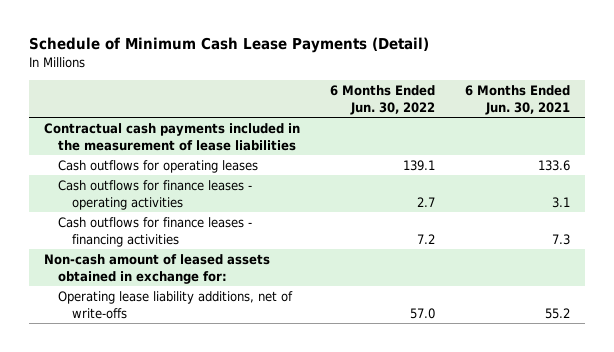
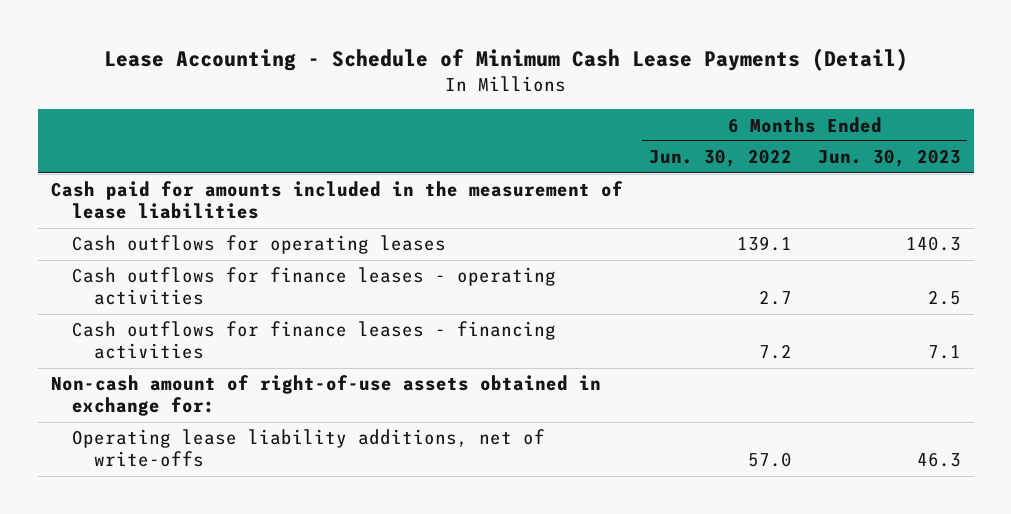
- Schedule of Minimum Cash Lease Payments (Detail)
+ Lease Accounting - Schedule of Minimum Cash Lease Payments (Detail)
- | 6 Months Ended Jun. 30, 2022 | 6 Months Ended Jun. 30, 2021
+ | 6 Months Ended Jun. 30, 2022 | 6 Months Ended Jun. 30, 2023
- Contractual cash payments included in the measurement of lease liabilities
+ Cash paid for amounts included in the measurement of lease liabilities
- Non-cash amount of leased assets obtained in exchange for:
+ Non-cash amount of right-of-use assets obtained in exchange for:

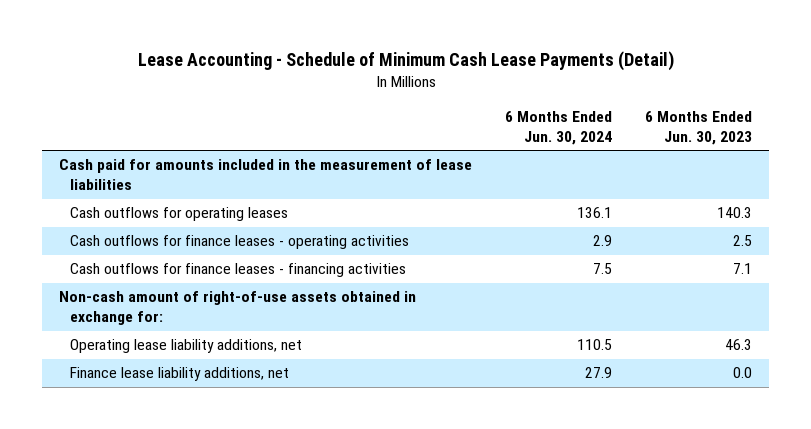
- | 6 Months Ended Jun. 30, 2022 | 6 Months Ended Jun. 30, 2023
+ | 6 Months Ended Jun. 30, 2024 | 6 Months Ended Jun. 30, 2023
- Operating lease liability additions, net of write-offs | 57.0 | 46.3
+ Operating lease liability additions, net | 110.5 | 46.3
+ Finance lease liability additions, net | 27.9 | 0.0

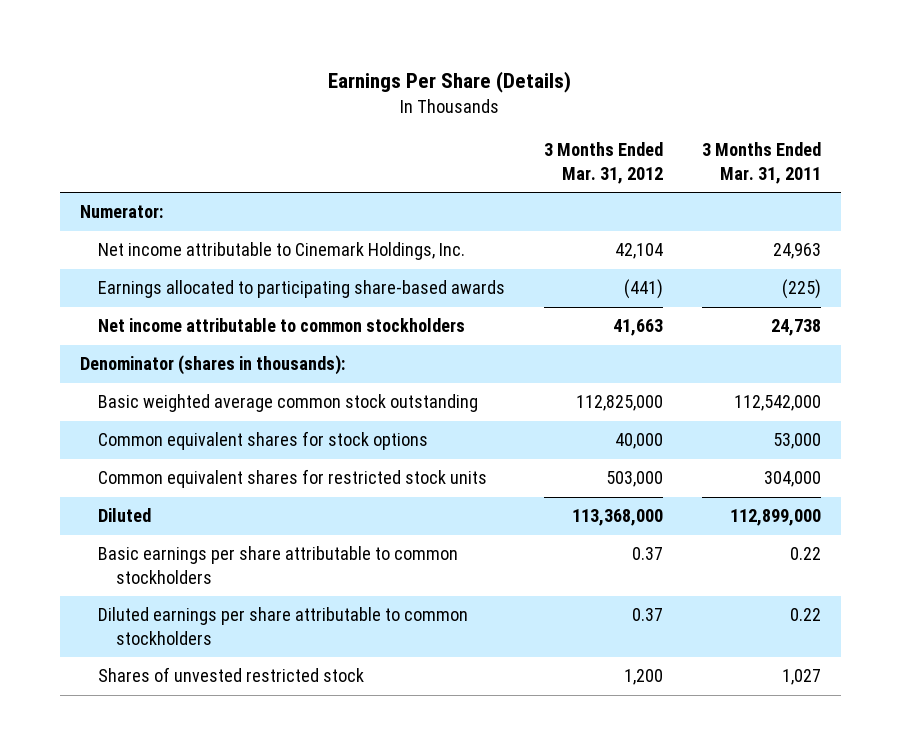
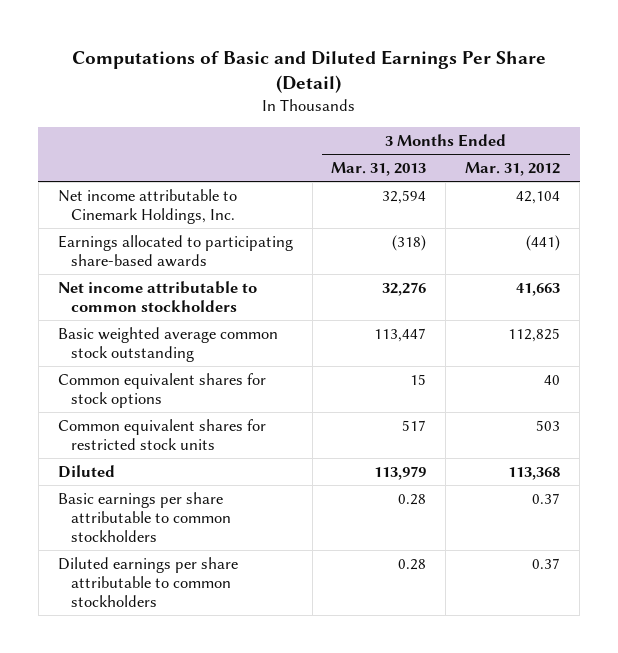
- Earnings Per Share (Details)
+ Computations of Basic and Diluted Earnings Per Share (Detail)
- | 3 Months Ended Mar. 31, 2012 | 3 Months Ended Mar. 31, 2011
+ | 3 Months Ended Mar. 31, 2013 | 3 Months Ended Mar. 31, 2012
- Numerator:
- Denominator (shares in thousands):
- Basic weighted average common stock outstanding | 112,825,000 | 112,542,000
- Common equivalent shares for stock options | 40,000 | 53,000
- Common equivalent shares for restricted stock units | 503,000 | 304,000
- Diluted | 113,368,000 | 112,899,000
+ Basic weighted average common stock outstanding | 113,447 | 112,825
+ Common equivalent shares for stock options | 15 | 40
+ Common equivalent shares for restricted stock units | 517 | 503
+ Diluted | 113,979 | 113,368
- Shares of unvested restricted stock | 1,200 | 1,027

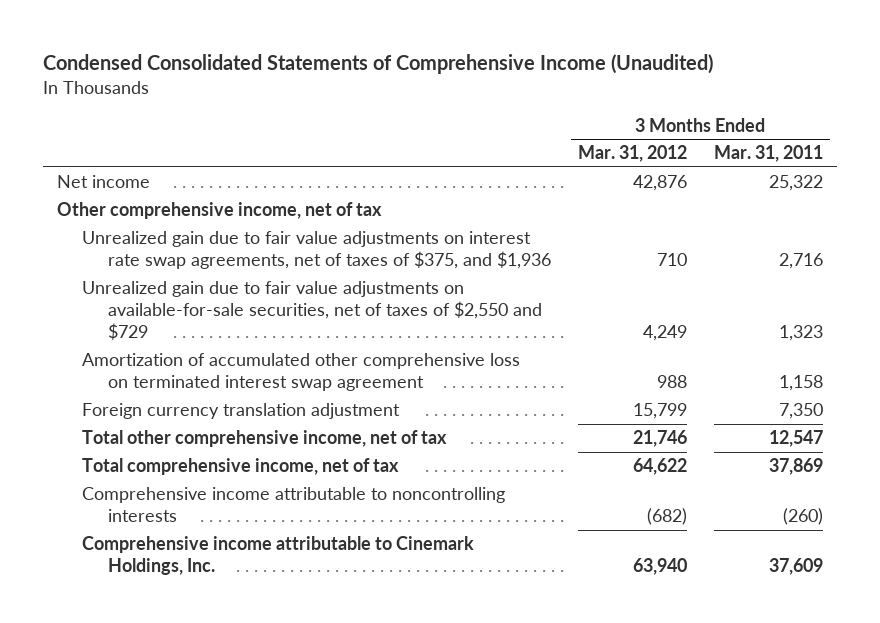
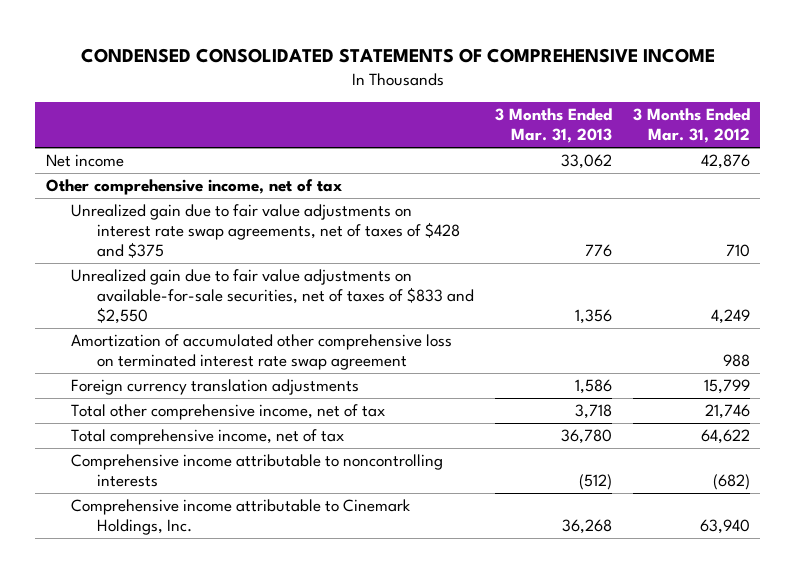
- Condensed Consolidated Statements of Comprehensive Income (Unaudited)
+ CONDENSED CONSOLIDATED STATEMENTS OF COMPREHENSIVE INCOME
- | 3 Months Ended Mar. 31, 2012 | 3 Months Ended Mar. 31, 2011
+ | 3 Months Ended Mar. 31, 2013 | 3 Months Ended Mar. 31, 2012
- Unrealized gain due to fair value adjustments on interest rate swap agreements, net of taxes of $375, and $1,936 | 710 | 2,716
- Unrealized gain due to fair value adjustments on available-for-sale securities, net of taxes of $2,550 and $729 | 4,249 | 1,323
- Amortization of accumulated other comprehensive loss on terminated interest swap agreement | 988 | 1,158
- Foreign currency translation adjustment | 15,799 | 7,350
+ Unrealized gain due to fair value adjustments on interest rate swap agreements, net of taxes of $428 and $375 | 776 | 710
+ Unrealized gain due to fair value adjustments on available-for-sale securities, net of taxes of $833 and $2,550 | 1,356 | 4,249
+ Amortization of accumulated other comprehensive loss on terminated interest rate swap agreement | | 988
+ Foreign currency translation adjustments | 1,586 | 15,799

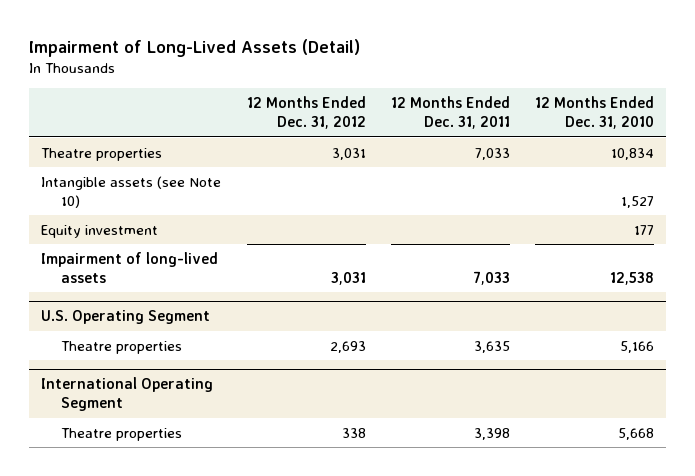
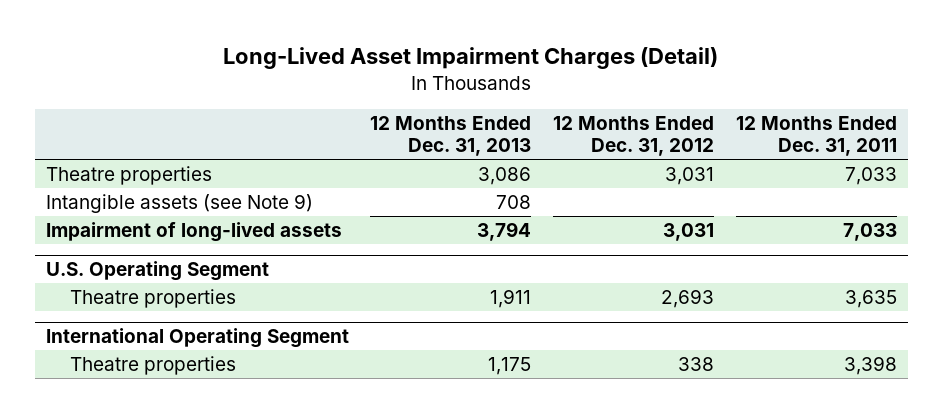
- Impairment of Long-Lived Assets (Detail)
+ Long-Lived Asset Impairment Charges (Detail)
- | 12 Months Ended Dec. 31, 2012 | 12 Months Ended Dec. 31, 2011 | 12 Months Ended Dec. 31, 2010
+ | 12 Months Ended Dec. 31, 2013 | 12 Months Ended Dec. 31, 2012 | 12 Months Ended Dec. 31, 2011
- Intangible assets (see Note 10) | | | 1,527
- Equity investment | | | 177
+ Intangible assets (see Note 9) | 708 | |

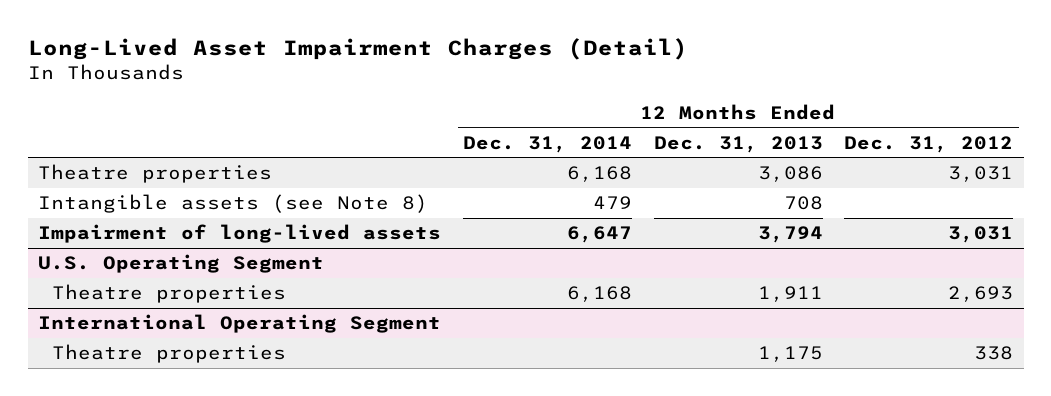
- | 12 Months Ended Dec. 31, 2013 | 12 Months Ended Dec. 31, 2012 | 12 Months Ended Dec. 31, 2011
+ | 12 Months Ended Dec. 31, 2014 | 12 Months Ended Dec. 31, 2013 | 12 Months Ended Dec. 31, 2012
- Intangible assets (see Note 9) | 708 | |
+ Intangible assets (see Note 8) | 479 | 708 |

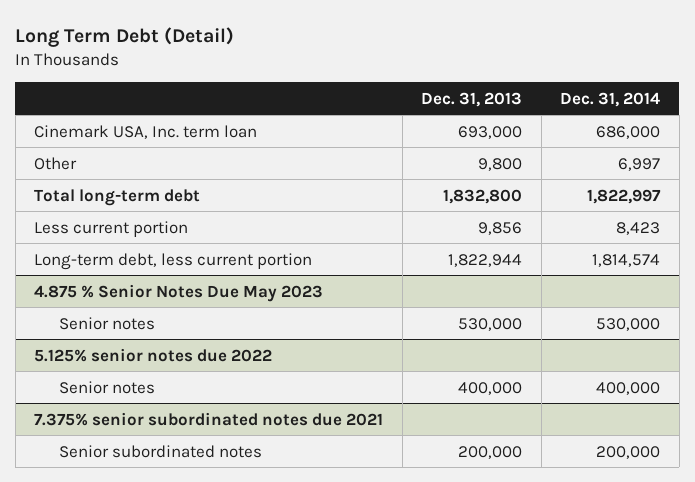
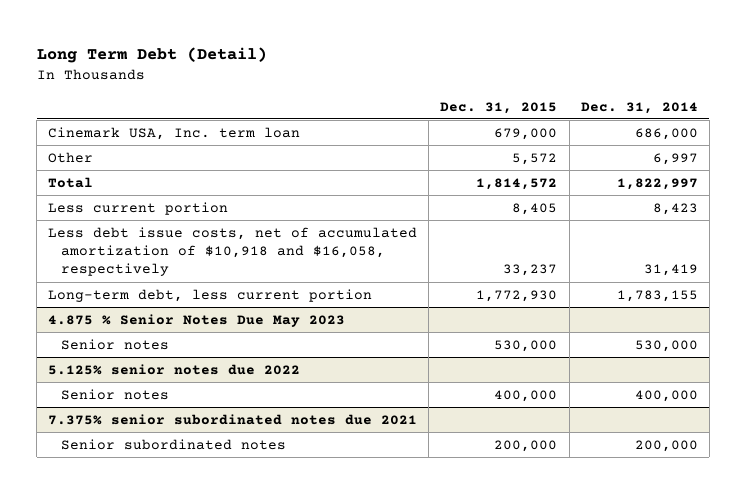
- | Dec. 31, 2013 | Dec. 31, 2014
+ | Dec. 31, 2015 | Dec. 31, 2014
- Total long-term debt | 1,832,800 | 1,822,997
+ Total | 1,814,572 | 1,822,997
- Long-term debt, less current portion | 1,822,944 | 1,814,574
+ Less debt issue costs, net of accumulated amortization of $10,918 and $16,058, respectively | 33,237 | 31,419
+ Long-term debt, less current portion | 1,772,930 | 1,783,155

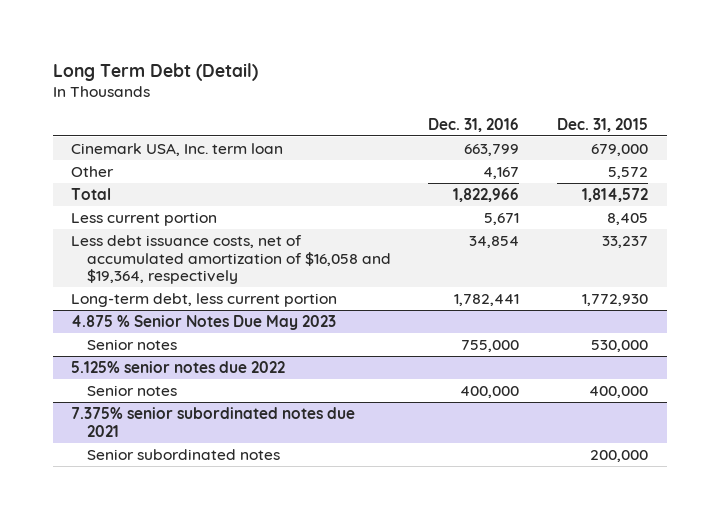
- | Dec. 31, 2015 | Dec. 31, 2014
+ | Dec. 31, 2016 | Dec. 31, 2015
- Less debt issue costs, net of accumulated amortization of $10,918 and $16,058, respectively | 33,237 | 31,419
+ Less debt issuance costs, net of accumulated amortization of $16,058 and $19,364, respectively | 34,854 | 33,237

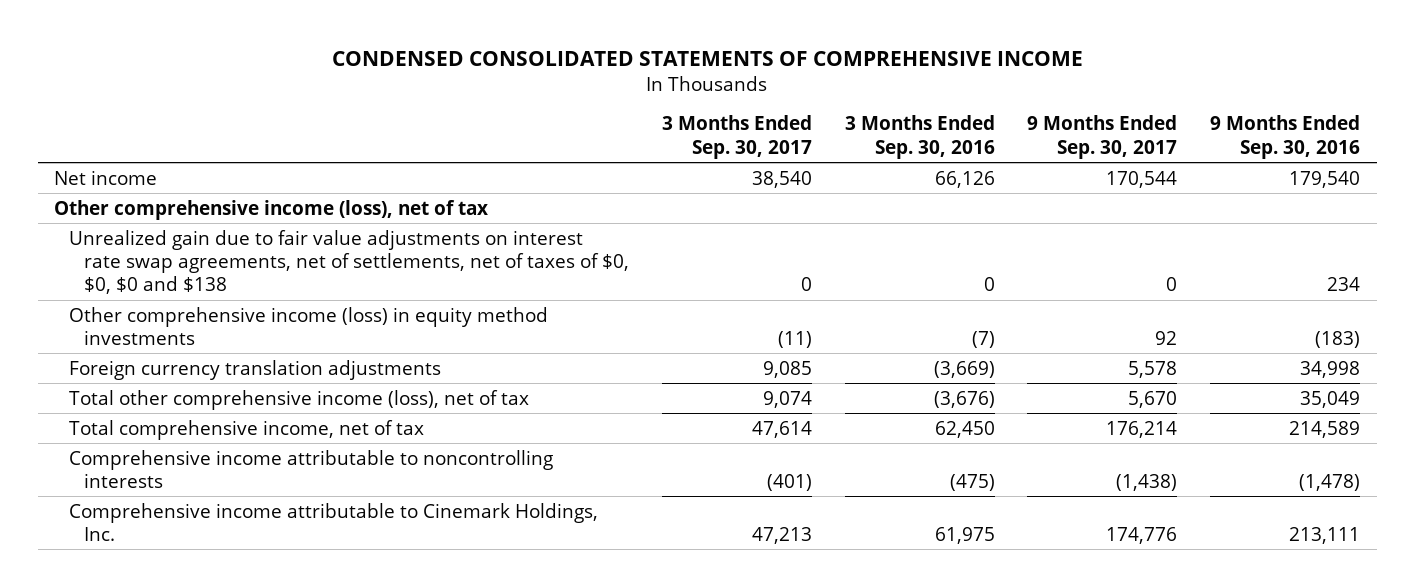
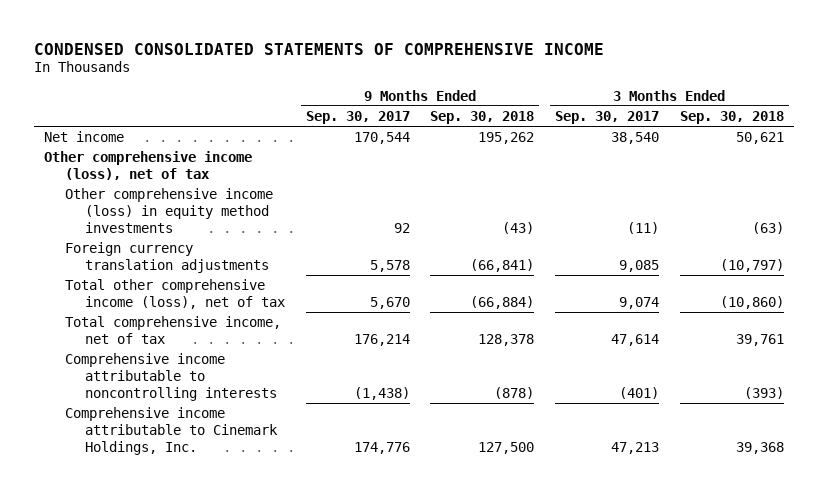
- | 3 Months Ended Sep. 30, 2017 | 3 Months Ended Sep. 30, 2016 | 9 Months Ended Sep. 30, 2017 | 9 Months Ended Sep. 30, 2016
+ | 9 Months Ended Sep. 30, 2017 | 9 Months Ended Sep. 30, 2018 | 3 Months Ended Sep. 30, 2017 | 3 Months Ended Sep. 30, 2018
- Unrealized gain due to fair value adjustments on interest rate swap agreements, net of settlements, net of taxes of $0, $0, $0 and $138 | 0 | 0 | 0 | 234

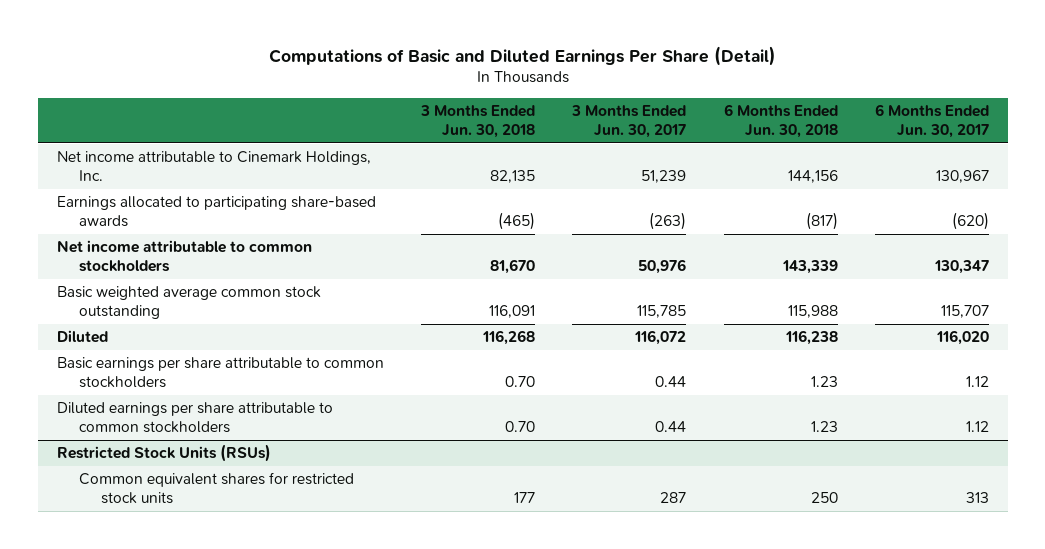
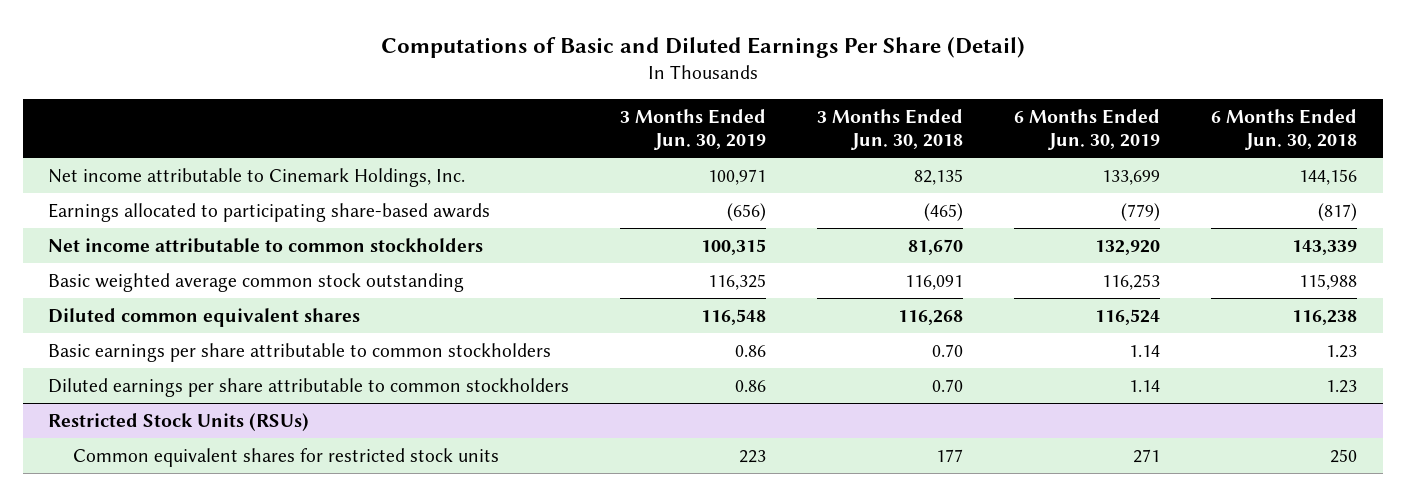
- | 3 Months Ended Jun. 30, 2018 | 3 Months Ended Jun. 30, 2017 | 6 Months Ended Jun. 30, 2018 | 6 Months Ended Jun. 30, 2017
+ | 3 Months Ended Jun. 30, 2019 | 3 Months Ended Jun. 30, 2018 | 6 Months Ended Jun. 30, 2019 | 6 Months Ended Jun. 30, 2018
- Diluted | 116,268 | 116,072 | 116,238 | 116,020
+ Diluted common equivalent shares | 116,548 | 116,268 | 116,524 | 116,238

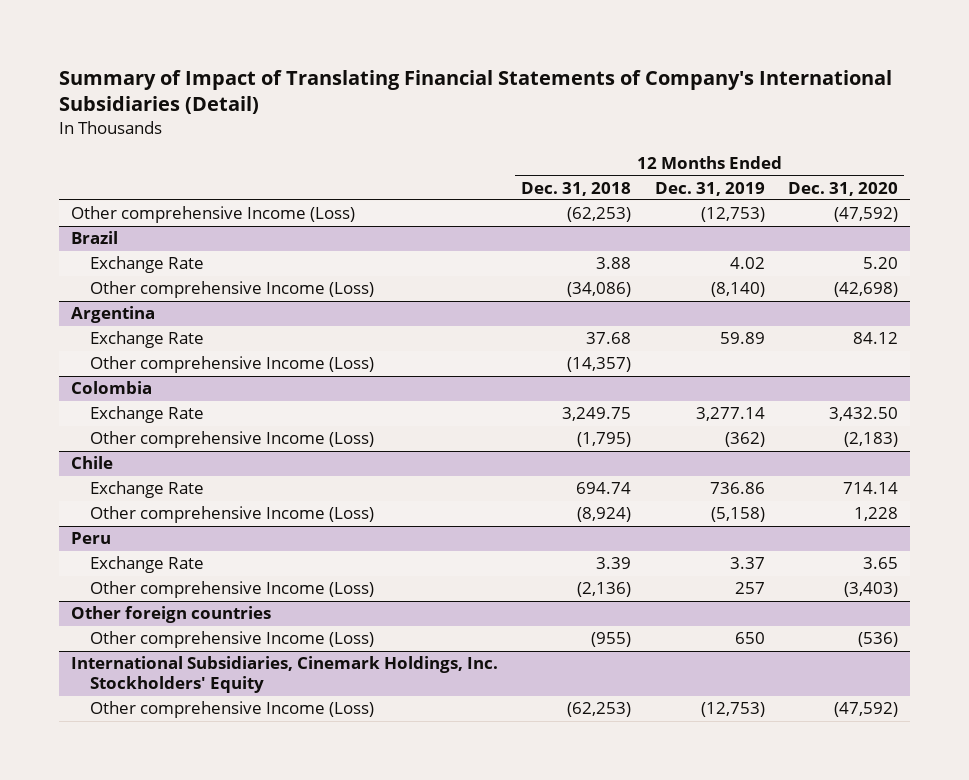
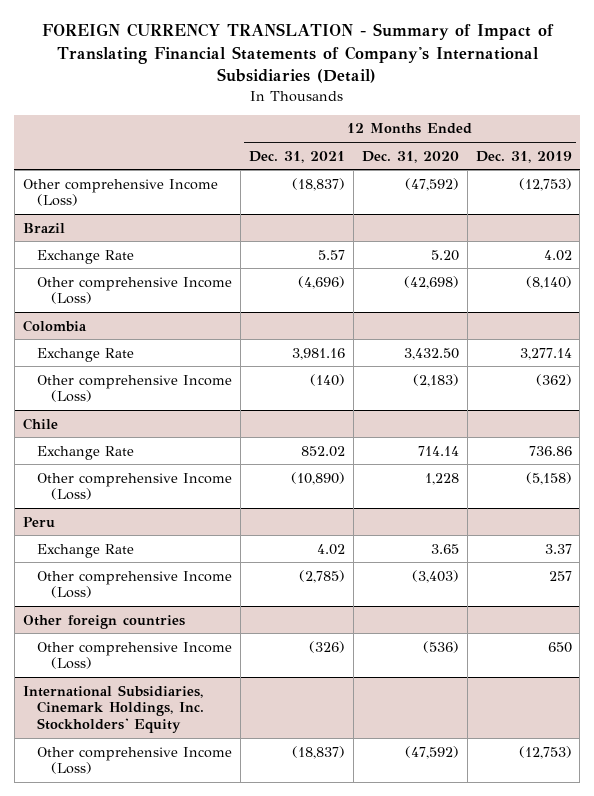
- Summary of Impact of Translating Financial Statements of Company's International Subsidiaries (Detail)
+ FOREIGN CURRENCY TRANSLATION - Summary of Impact of Translating Financial Statements of Company's International Subsidiaries (Detail)
- | 12 Months Ended Dec. 31, 2018 | 12 Months Ended Dec. 31, 2019 | 12 Months Ended Dec. 31, 2020
+ | 12 Months Ended Dec. 31, 2021 | 12 Months Ended Dec. 31, 2020 | 12 Months Ended Dec. 31, 2019
- Argentina
- Exchange Rate | 37.68 | 59.89 | 84.12
- Other comprehensive Income (Loss) | (14,357) | |

